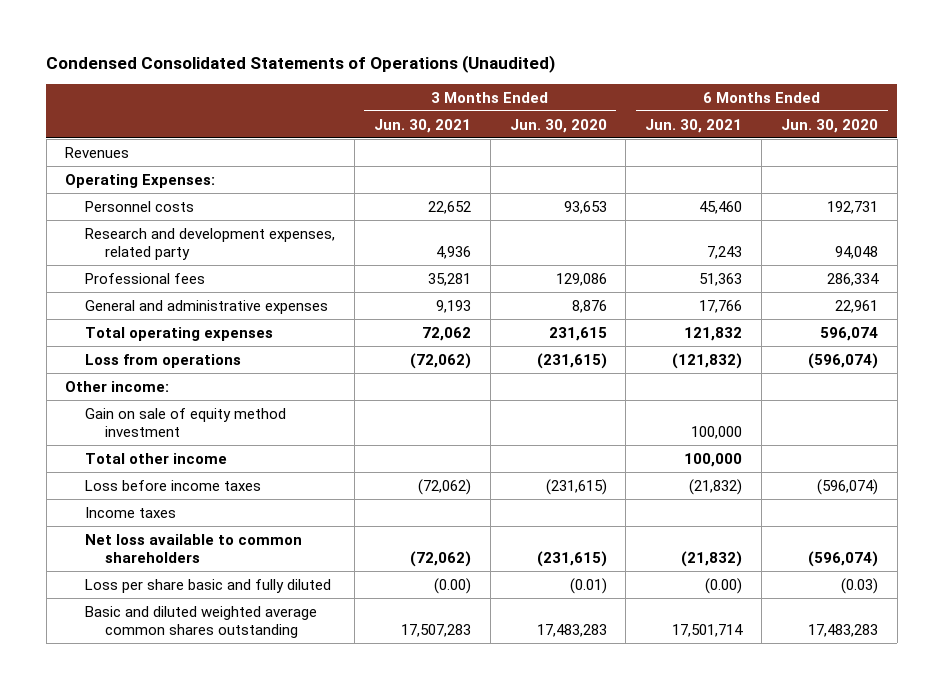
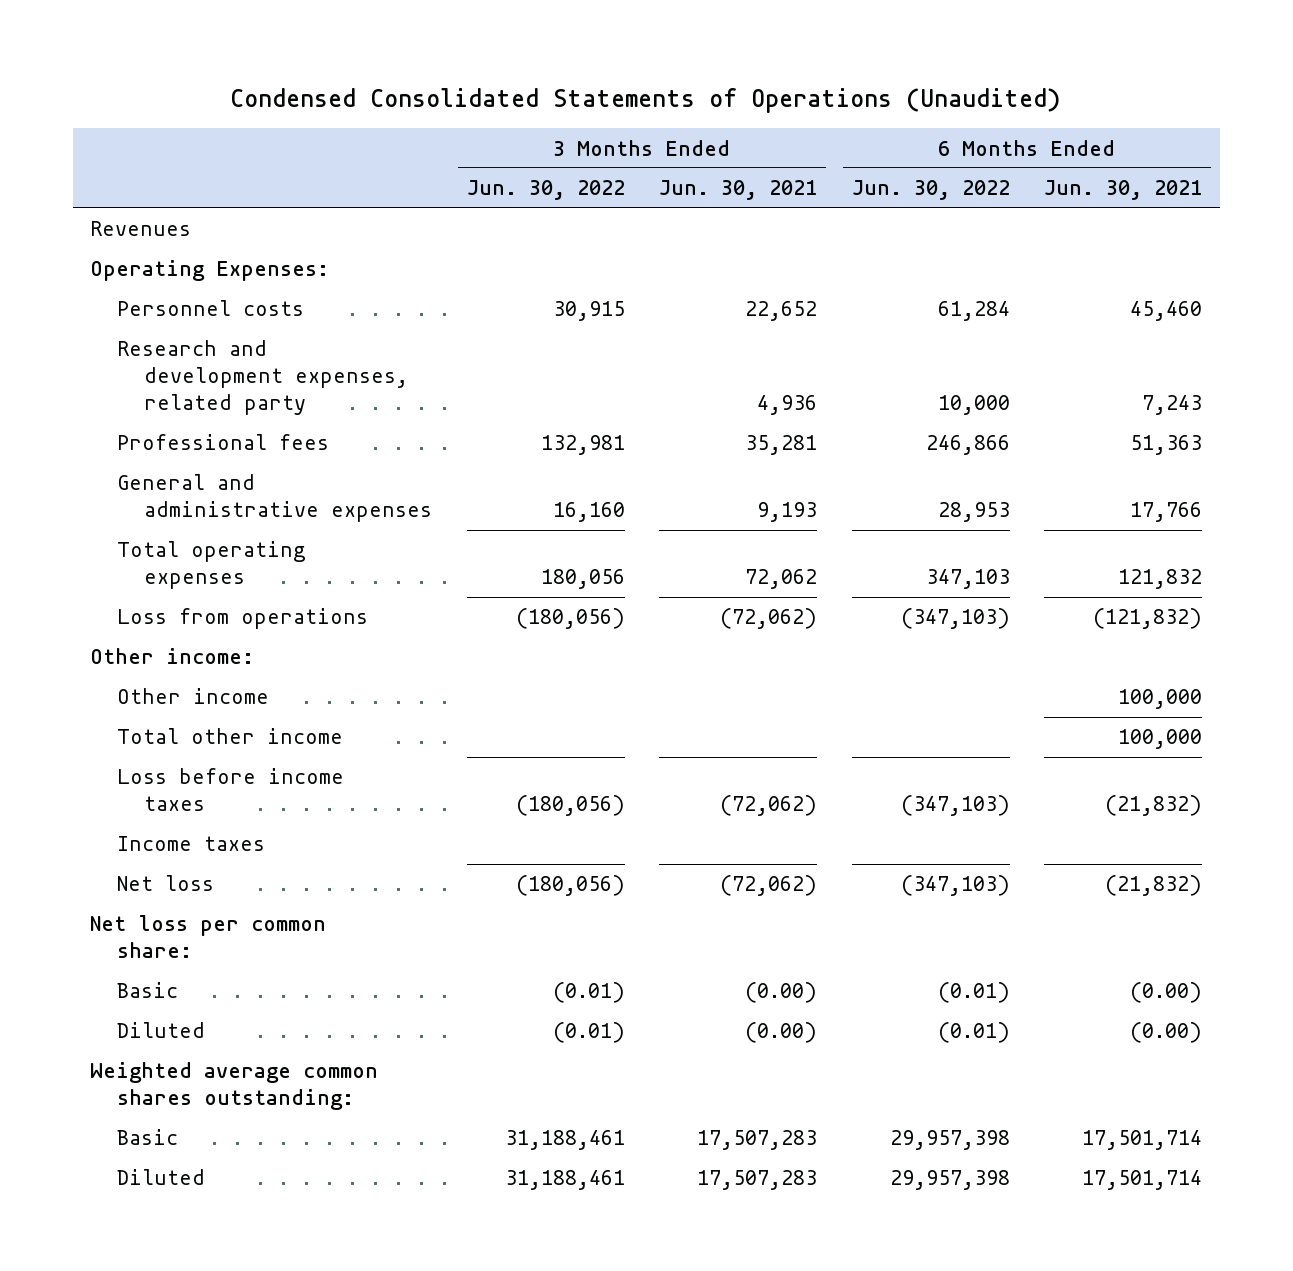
- | 3 Months Ended Jun. 30, 2021 | 3 Months Ended Jun. 30, 2020 | 6 Months Ended Jun. 30, 2021 | 6 Months Ended Jun. 30, 2020
+ | 3 Months Ended Jun. 30, 2022 | 3 Months Ended Jun. 30, 2021 | 6 Months Ended Jun. 30, 2022 | 6 Months Ended Jun. 30, 2021
- Gain on sale of equity method investment | | | 100,000 |
+ Other income | | | | 100,000
- Net loss available to common shareholders | (72,062) | (231,615) | (21,832) | (596,074)
- Loss per share basic and fully diluted | (0.00) | (0.01) | (0.00) | (0.03)
- Basic and diluted weighted average common shares outstanding | 17,507,283 | 17,483,283 | 17,501,714 | 17,483,283
+ Net loss | (180,056) | (72,062) | (347,103) | (21,832)
+ Net loss per common share:
+ Basic | (0.01) | (0.00) | (0.01) | (0.00)
+ Diluted | (0.01) | (0.00) | (0.01) | (0.00)
+ Weighted average common shares outstanding:
+ Basic | 31,188,461 | 17,507,283 | 29,957,398 | 17,501,714
+ Diluted | 31,188,461 | 17,507,283 | 29,957,398 | 17,501,714

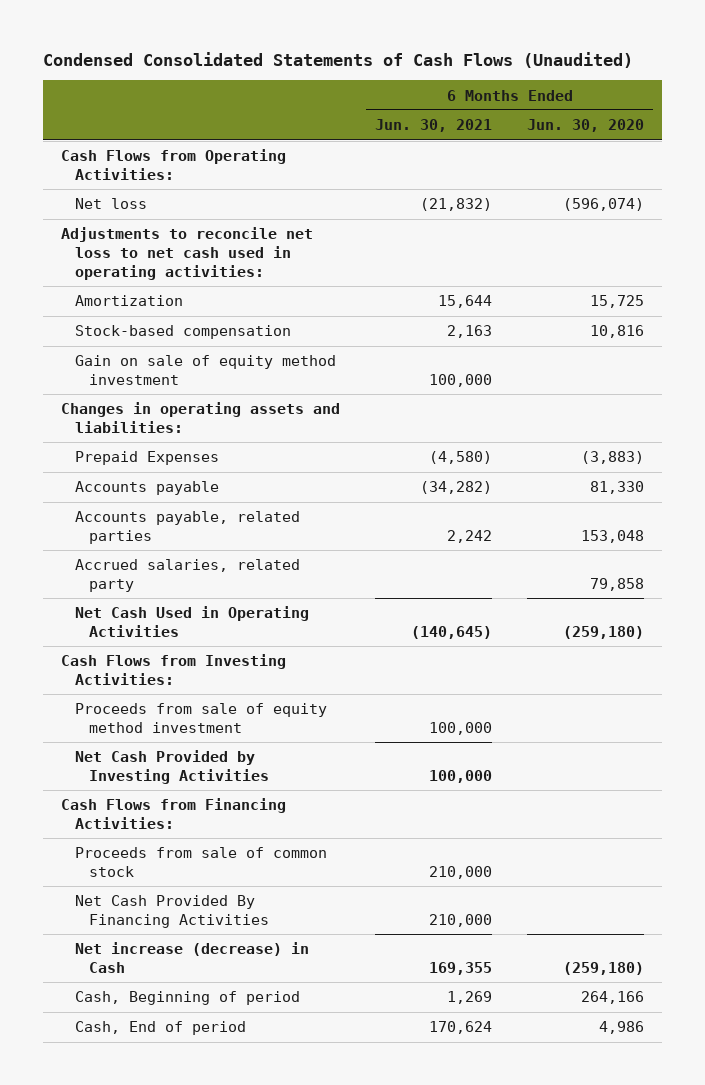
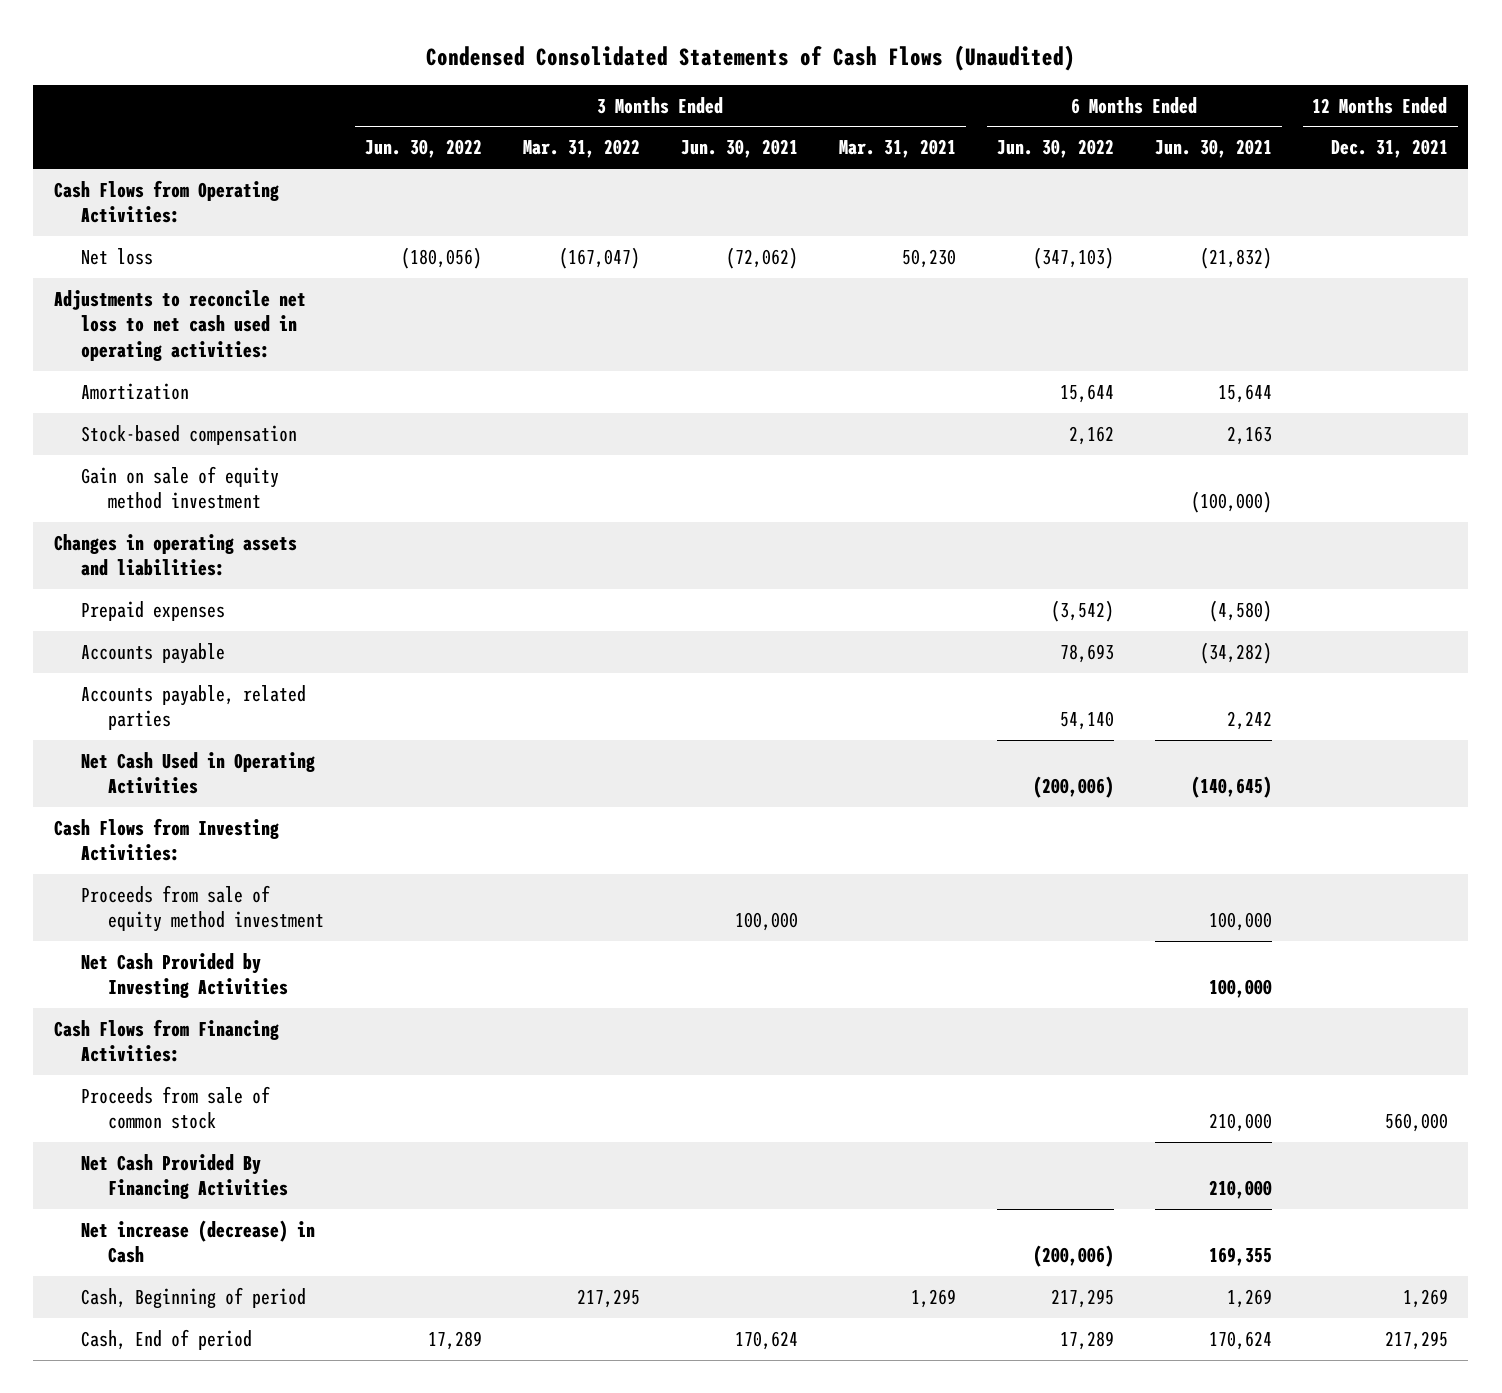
- | 6 Months Ended Jun. 30, 2021 | 6 Months Ended Jun. 30, 2020
+ | 3 Months Ended Jun. 30, 2022 | 3 Months Ended Mar. 31, 2022 | 3 Months Ended Jun. 30, 2021 | 3 Months Ended Mar. 31, 2021 | 6 Months Ended Jun. 30, 2022 | 6 Months Ended Jun. 30, 2021 | 12 Months Ended Dec. 31, 2021
- Gain on sale of equity method investment | 100,000 |
+ Gain on sale of equity method investment | | | | | | (100,000) |
- Prepaid Expenses | (4,580) | (3,883)
+ Prepaid expenses | | | | | (3,542) | (4,580) |
- Accrued salaries, related party | | 79,858

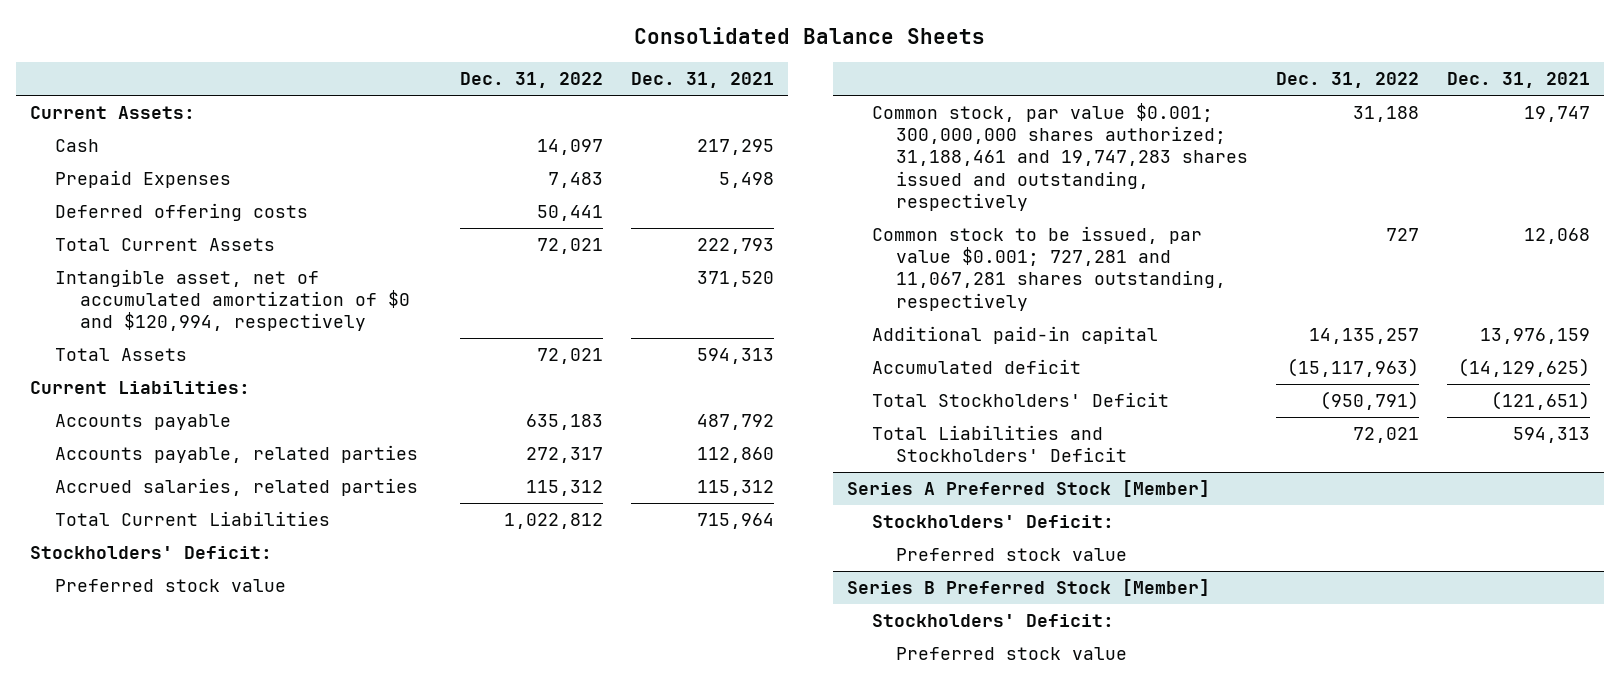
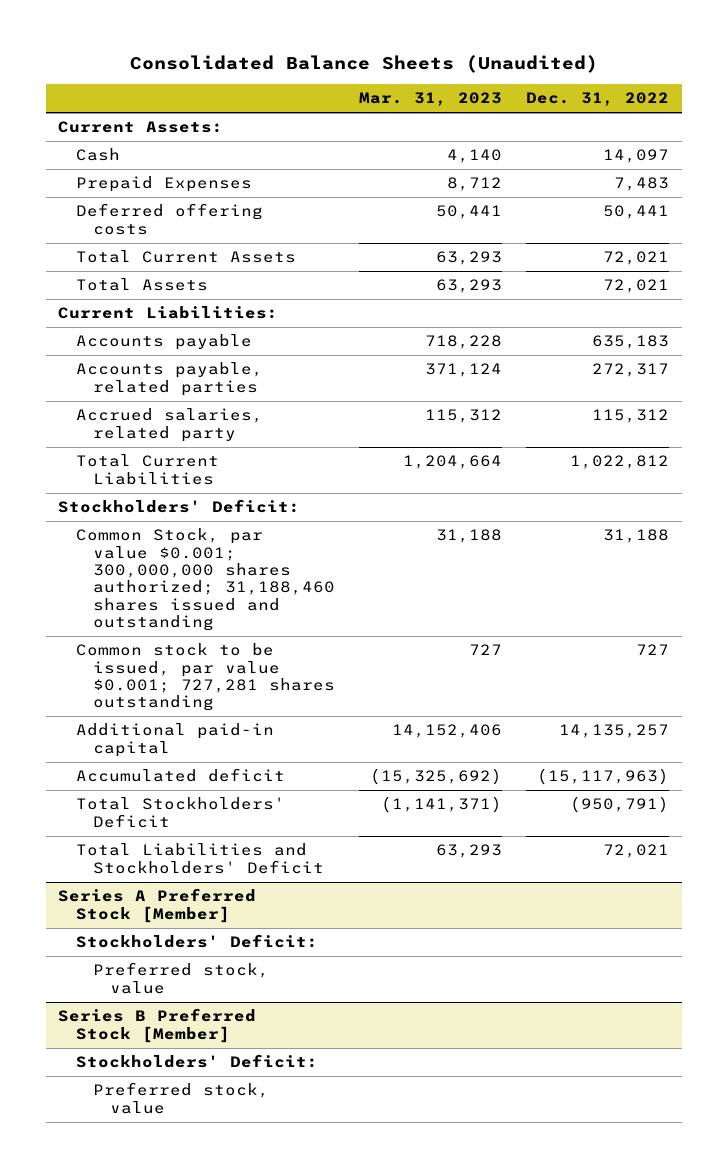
- Consolidated Balance Sheets
+ Consolidated Balance Sheets (Unaudited)
- | Dec. 31, 2022 | Dec. 31, 2021
+ | Mar. 31, 2023 | Dec. 31, 2022
- Intangible asset, net of accumulated amortization of $0 and $120,994, respectively | | 371,520
- Accrued salaries, related parties | 115,312 | 115,312
+ Accrued salaries, related party | 115,312 | 115,312
- Preferred stock value
- Common stock, par value $0.001; 300,000,000 shares authorized; 31,188,461 and 19,747,283 shares issued and outstanding, respectively | 31,188 | 19,747
- Common stock to be issued, par value $0.001; 727,281 and 11,067,281 shares outstanding, respectively | 727 | 12,068
+ Common Stock, par value $0.001; 300,000,000 shares authorized; 31,188,460 shares issued and outstanding | 31,188 | 31,188
+ Common stock to be issued, par value $0.001; 727,281 shares outstanding | 727 | 727
@ Series A Preferred Stock [Member]
- Preferred stock value
+ Preferred stock, value
@ Series B Preferred Stock [Member]
- Preferred stock value
+ Preferred stock, value

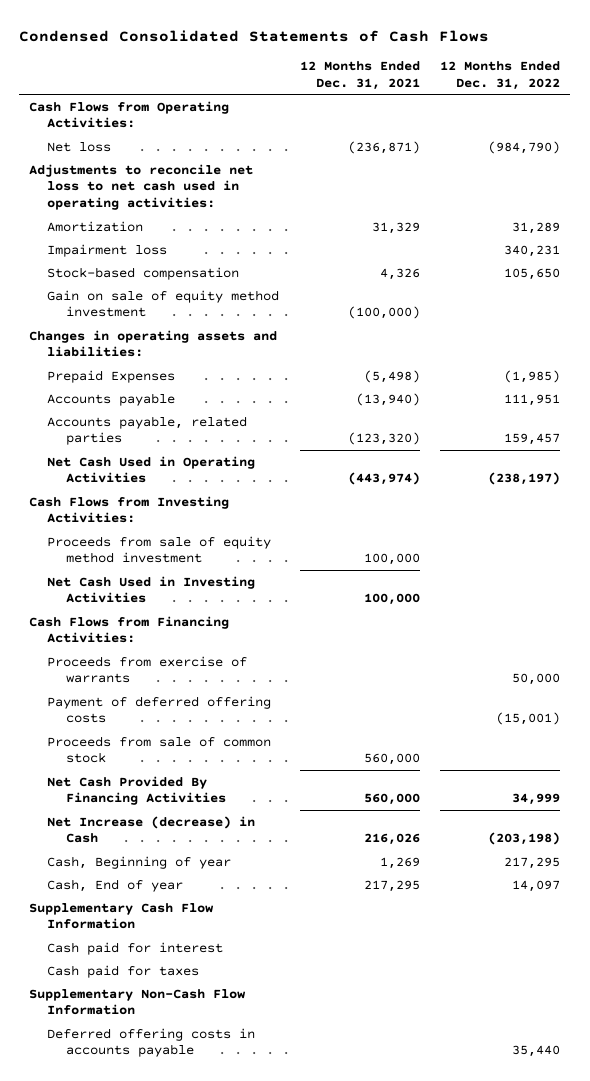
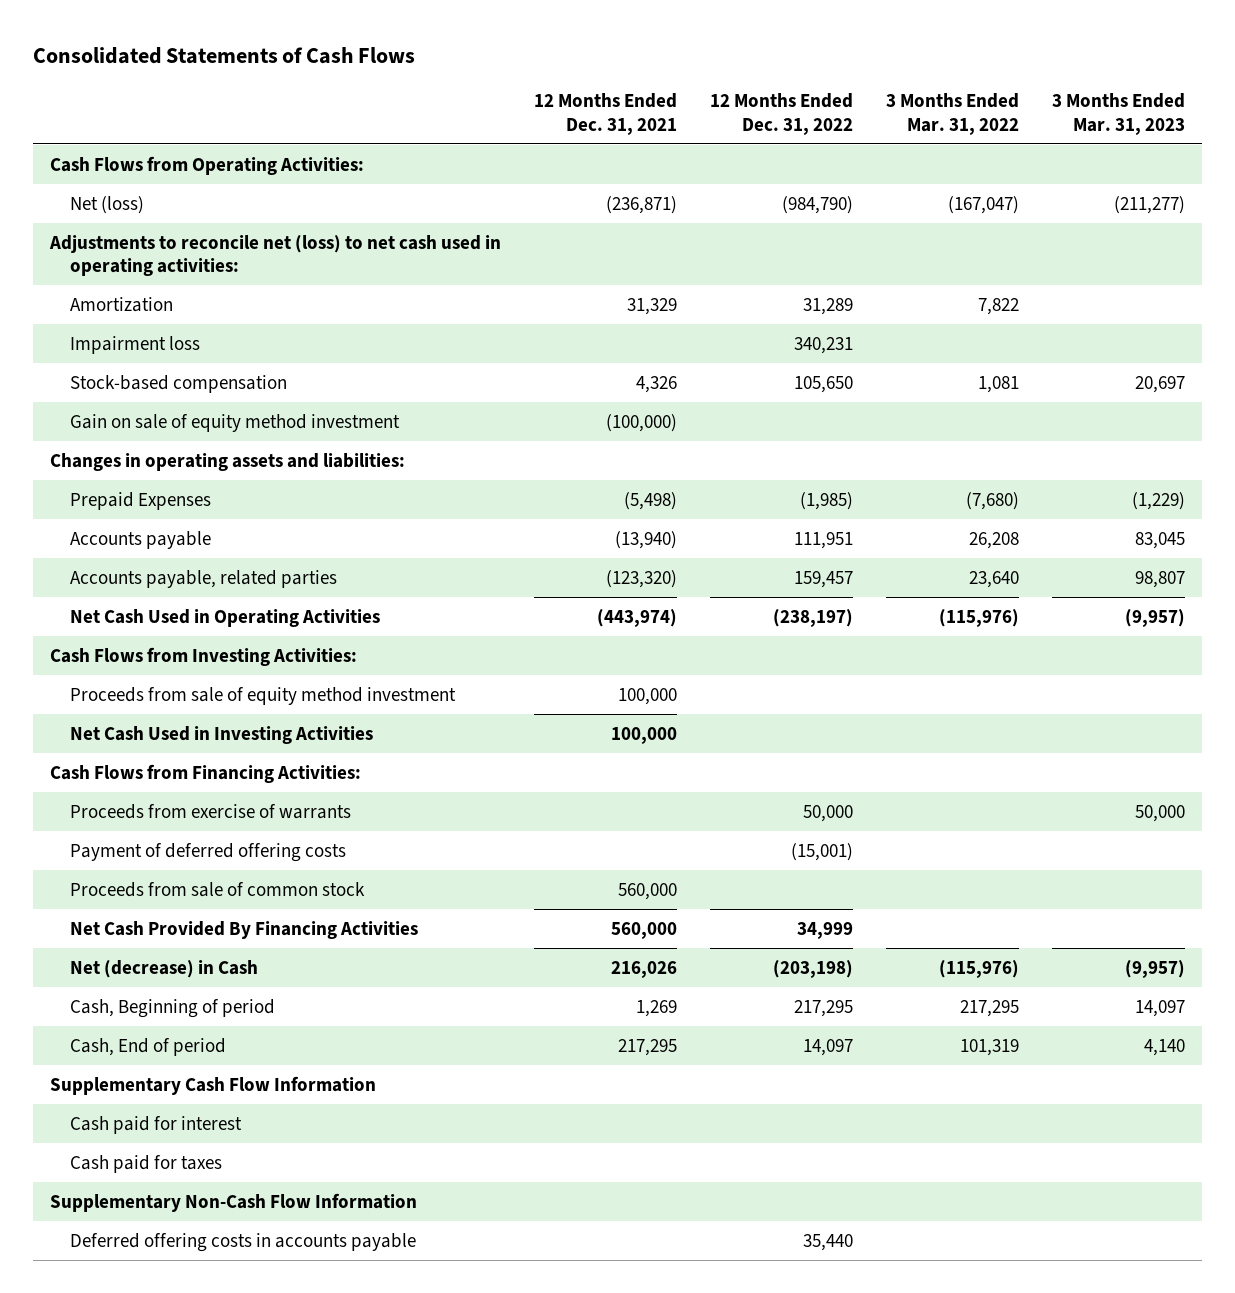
- Condensed Consolidated Statements of Cash Flows
+ Consolidated Statements of Cash Flows
- | 12 Months Ended Dec. 31, 2021 | 12 Months Ended Dec. 31, 2022
+ | 12 Months Ended Dec. 31, 2021 | 12 Months Ended Dec. 31, 2022 | 3 Months Ended Mar. 31, 2022 | 3 Months Ended Mar. 31, 2023
- Net loss | (236,871) | (984,790)
- Adjustments to reconcile net loss to net cash used in operating activities:
+ Net (loss) | (236,871) | (984,790) | (167,047) | (211,277)
+ Adjustments to reconcile net (loss) to net cash used in operating activities:
- Net Increase (decrease) in Cash | 216,026 | (203,198)
- Cash, Beginning of year | 1,269 | 217,295
- Cash, End of year | 217,295 | 14,097
+ Net (decrease) in Cash | 216,026 | (203,198) | (115,976) | (9,957)
+ Cash, Beginning of period | 1,269 | 217,295 | 217,295 | 14,097
+ Cash, End of period | 217,295 | 14,097 | 101,319 | 4,140

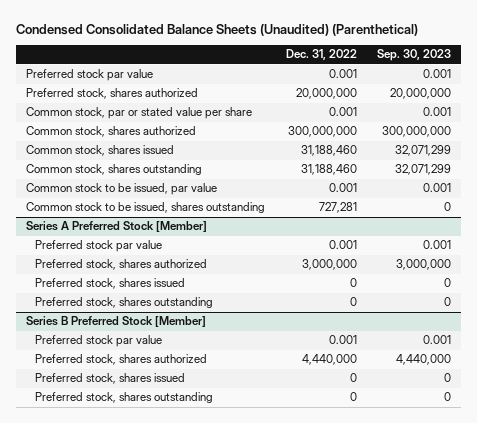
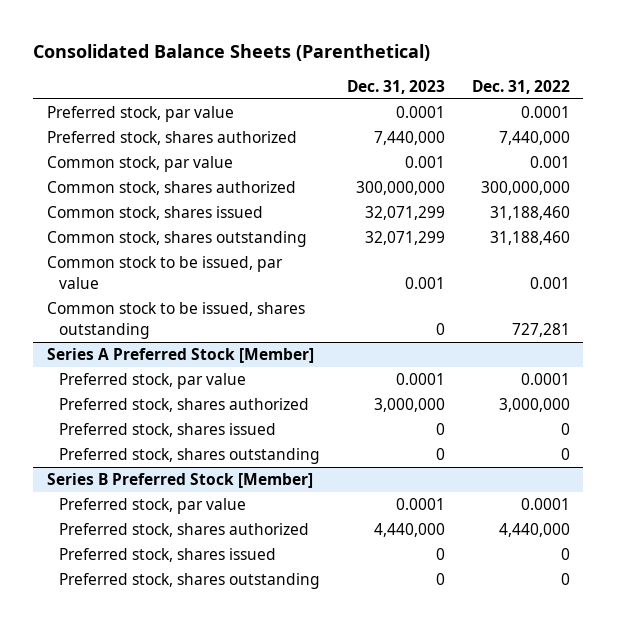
- Condensed Consolidated Balance Sheets (Unaudited) (Parenthetical)
+ Consolidated Balance Sheets (Parenthetical)
- | Dec. 31, 2022 | Sep. 30, 2023
+ | Dec. 31, 2023 | Dec. 31, 2022
- Preferred stock par value | 0.001 | 0.001
- Preferred stock, shares authorized | 20,000,000 | 20,000,000
- Common stock, par or stated value per share | 0.001 | 0.001
+ Preferred stock, par value | 0.0001 | 0.0001
+ Preferred stock, shares authorized | 7,440,000 | 7,440,000
+ Common stock, par value | 0.001 | 0.001
@ Series A Preferred Stock [Member]
- Preferred stock par value | 0.001 | 0.001
+ Preferred stock, par value | 0.0001 | 0.0001
@ Series B Preferred Stock [Member]
- Preferred stock par value | 0.001 | 0.001
+ Preferred stock, par value | 0.0001 | 0.0001

